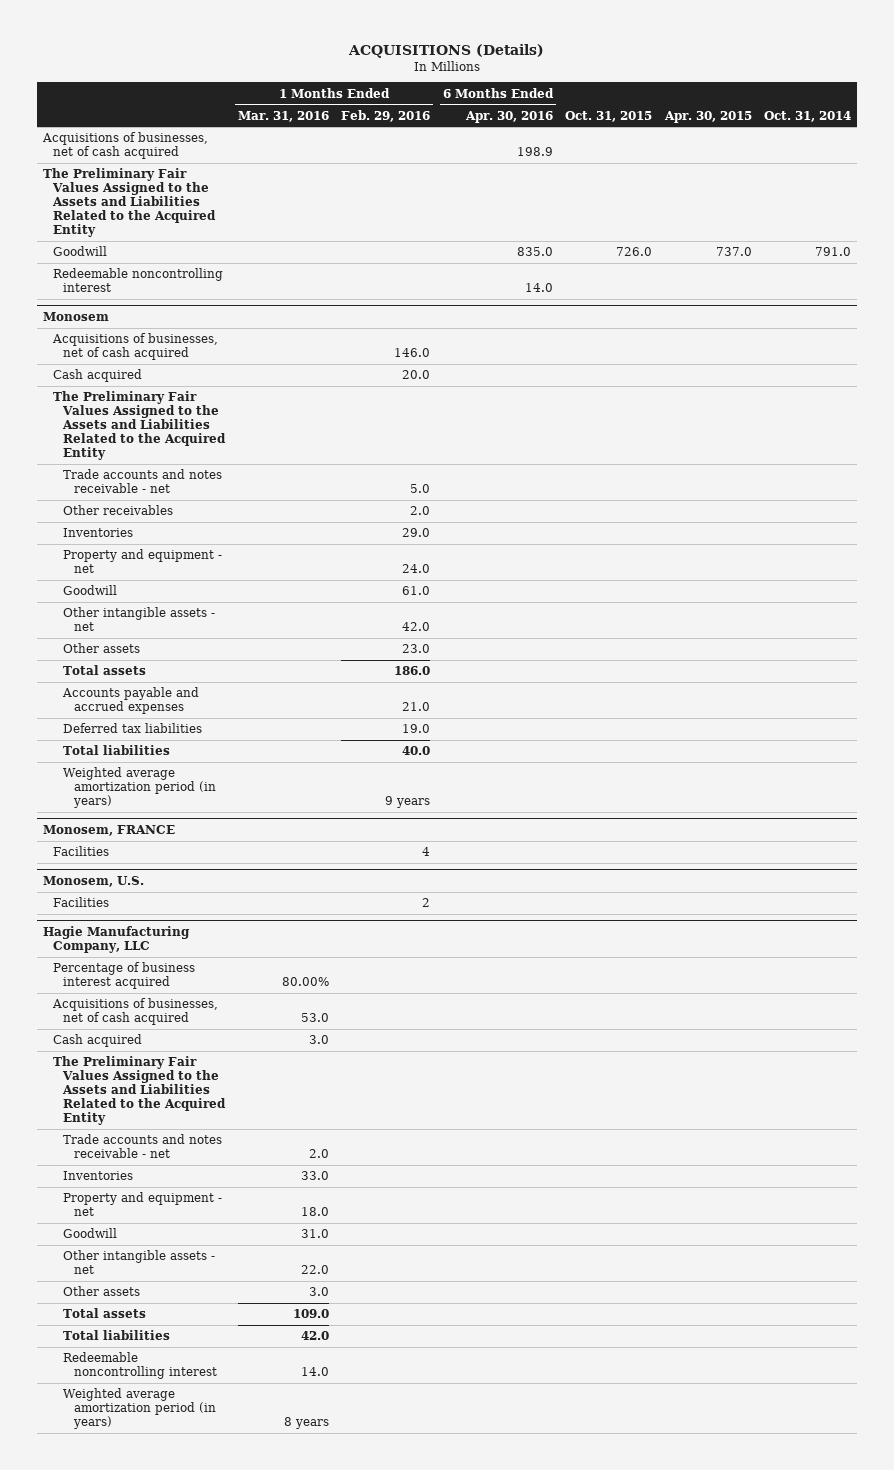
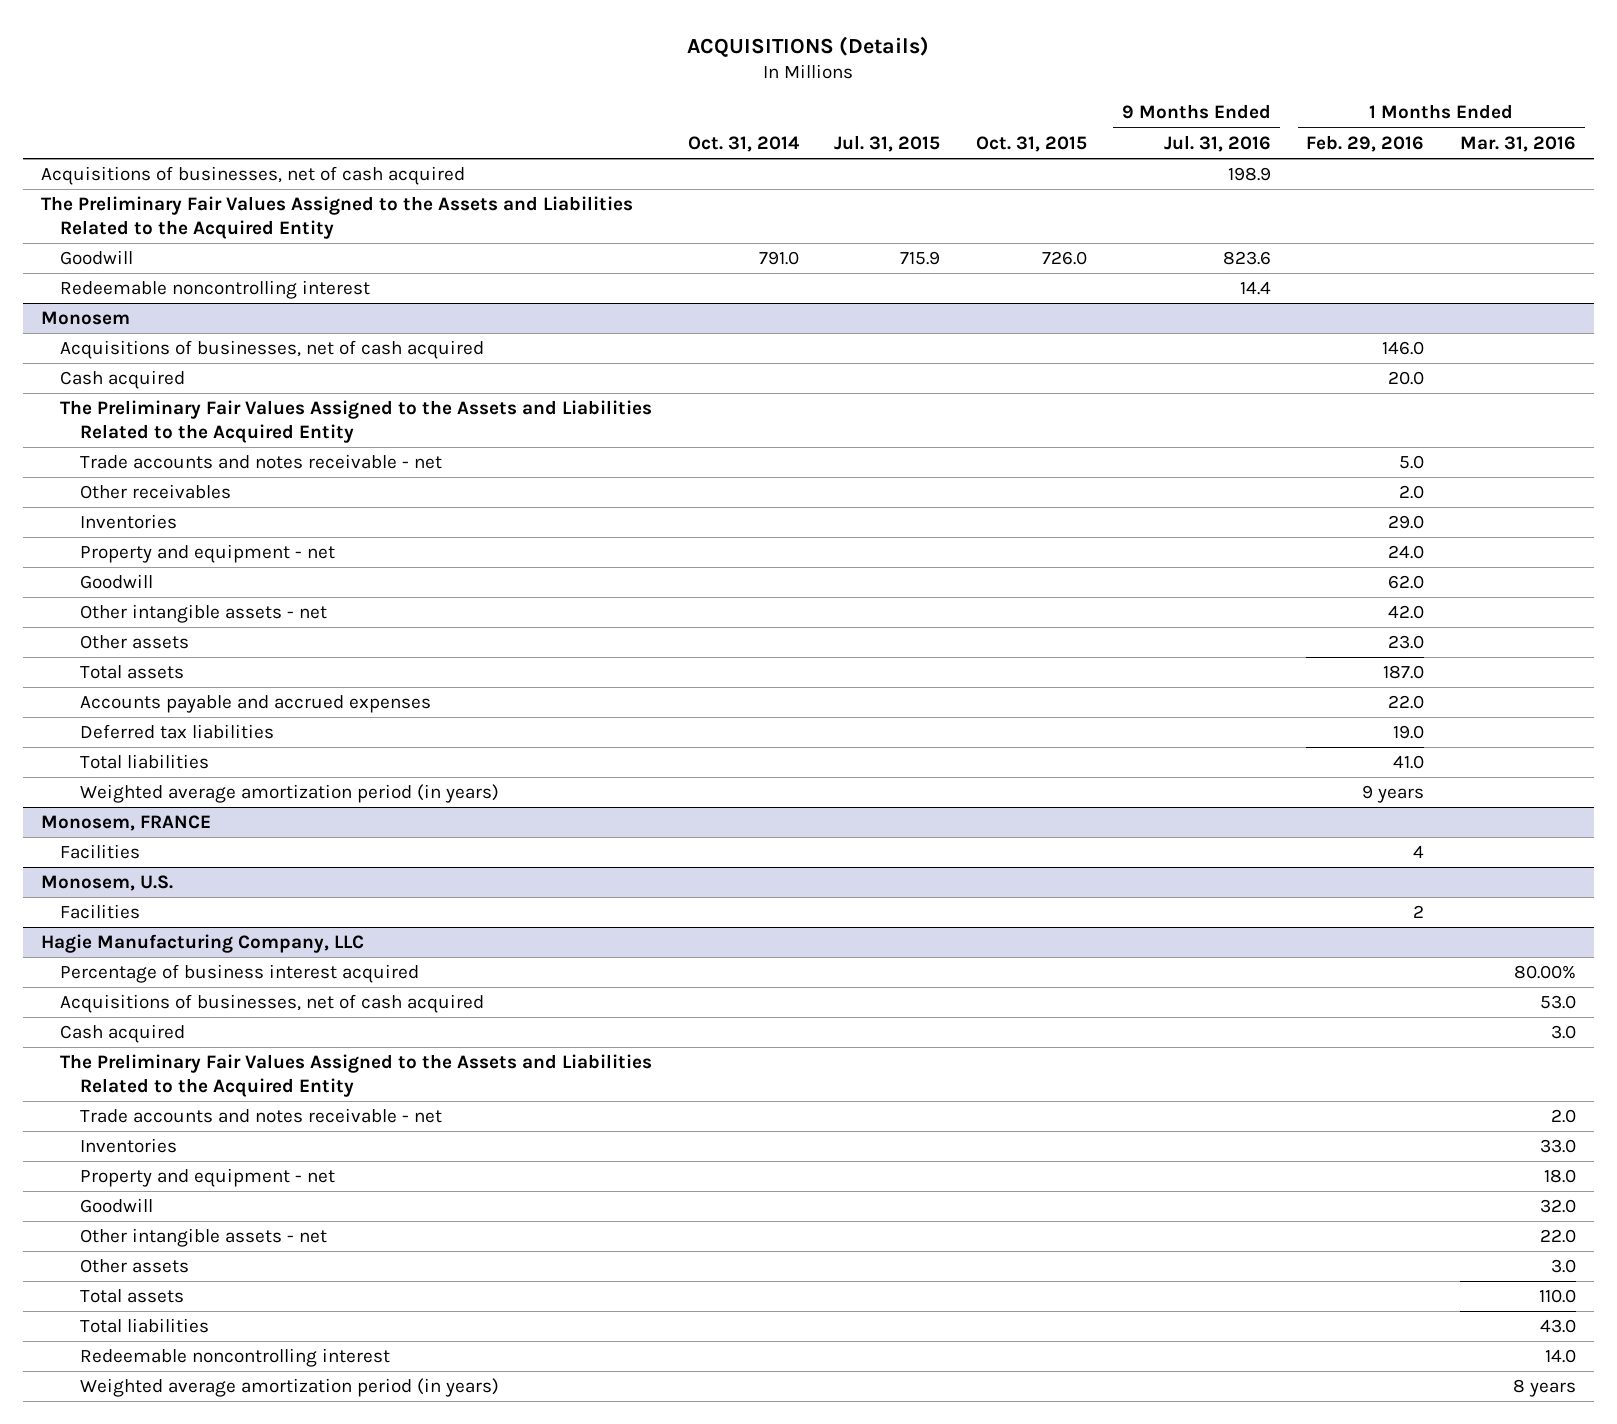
- | 1 Months Ended Mar. 31, 2016 | 1 Months Ended Feb. 29, 2016 | 6 Months Ended Apr. 30, 2016 | Oct. 31, 2015 | Apr. 30, 2015 | Oct. 31, 2014
+ | Oct. 31, 2014 | Jul. 31, 2015 | Oct. 31, 2015 | 9 Months Ended Jul. 31, 2016 | 1 Months Ended Feb. 29, 2016 | 1 Months Ended Mar. 31, 2016
@ Monosem
- Goodwill | | 61.0 | | | |
+ Goodwill | | | | | 62.0 |
- Total assets | | 186.0 | | | |
- Accounts payable and accrued expenses | | 21.0 | | | |
+ Total assets | | | | | 187.0 |
+ Accounts payable and accrued expenses | | | | | 22.0 |
- Total liabilities | | 40.0 | | | |
+ Total liabilities | | | | | 41.0 |
@ Hagie Manufacturing Company, LLC
- Goodwill | 31.0 | | | | |
+ Goodwill | | | | | | 32.0
- Total assets | 109.0 | | | | |
- Total liabilities | 42.0 | | | | |
+ Total assets | | | | | | 110.0
+ Total liabilities | | | | | | 43.0

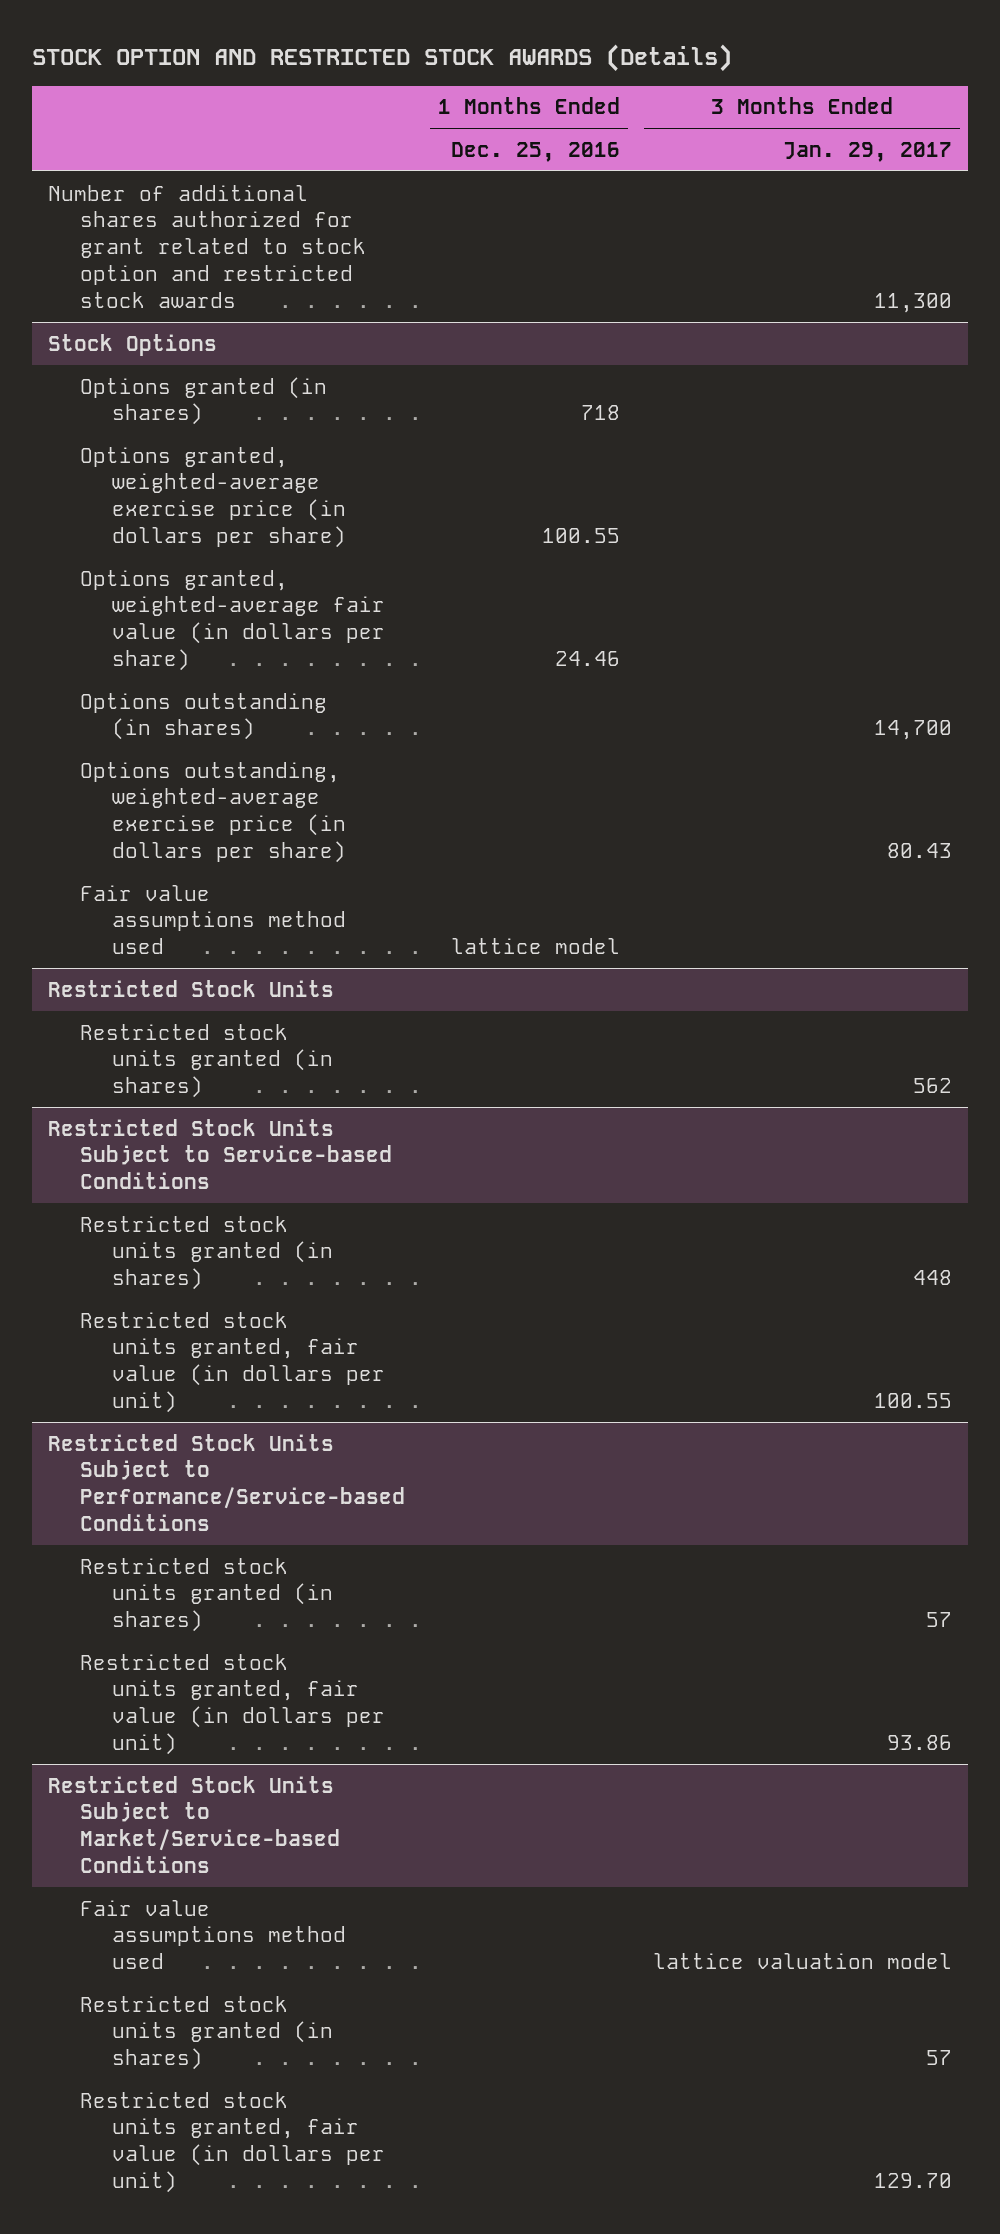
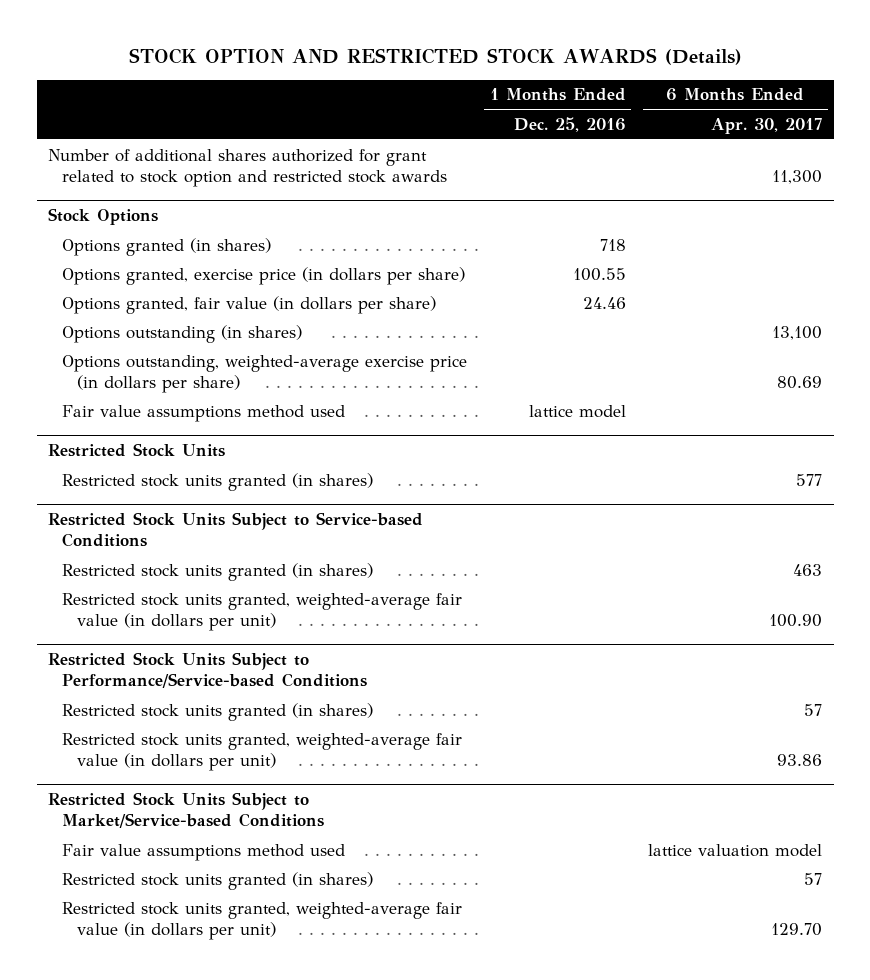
- | 1 Months Ended Dec. 25, 2016 | 3 Months Ended Jan. 29, 2017
+ | 1 Months Ended Dec. 25, 2016 | 6 Months Ended Apr. 30, 2017
@ Stock Options
- Options granted, weighted-average exercise price (in dollars per share) | 100.55 |
- Options granted, weighted-average fair value (in dollars per share) | 24.46 |
+ Options granted, exercise price (in dollars per share) | 100.55 |
+ Options granted, fair value (in dollars per share) | 24.46 |
@ Restricted Stock Units Subject to Service-based Conditions
- Restricted stock units granted, fair value (in dollars per unit) | | 100.55
+ Restricted stock units granted, weighted-average fair value (in dollars per unit) | | 100.90
@ Restricted Stock Units Subject to Performance/Service-based Conditions
- Restricted stock units granted, fair value (in dollars per unit) | | 93.86
+ Restricted stock units granted, weighted-average fair value (in dollars per unit) | | 93.86
@ Restricted Stock Units Subject to Market/Service-based Conditions
- Restricted stock units granted, fair value (in dollars per unit) | | 129.70
+ Restricted stock units granted, weighted-average fair value (in dollars per unit) | | 129.70

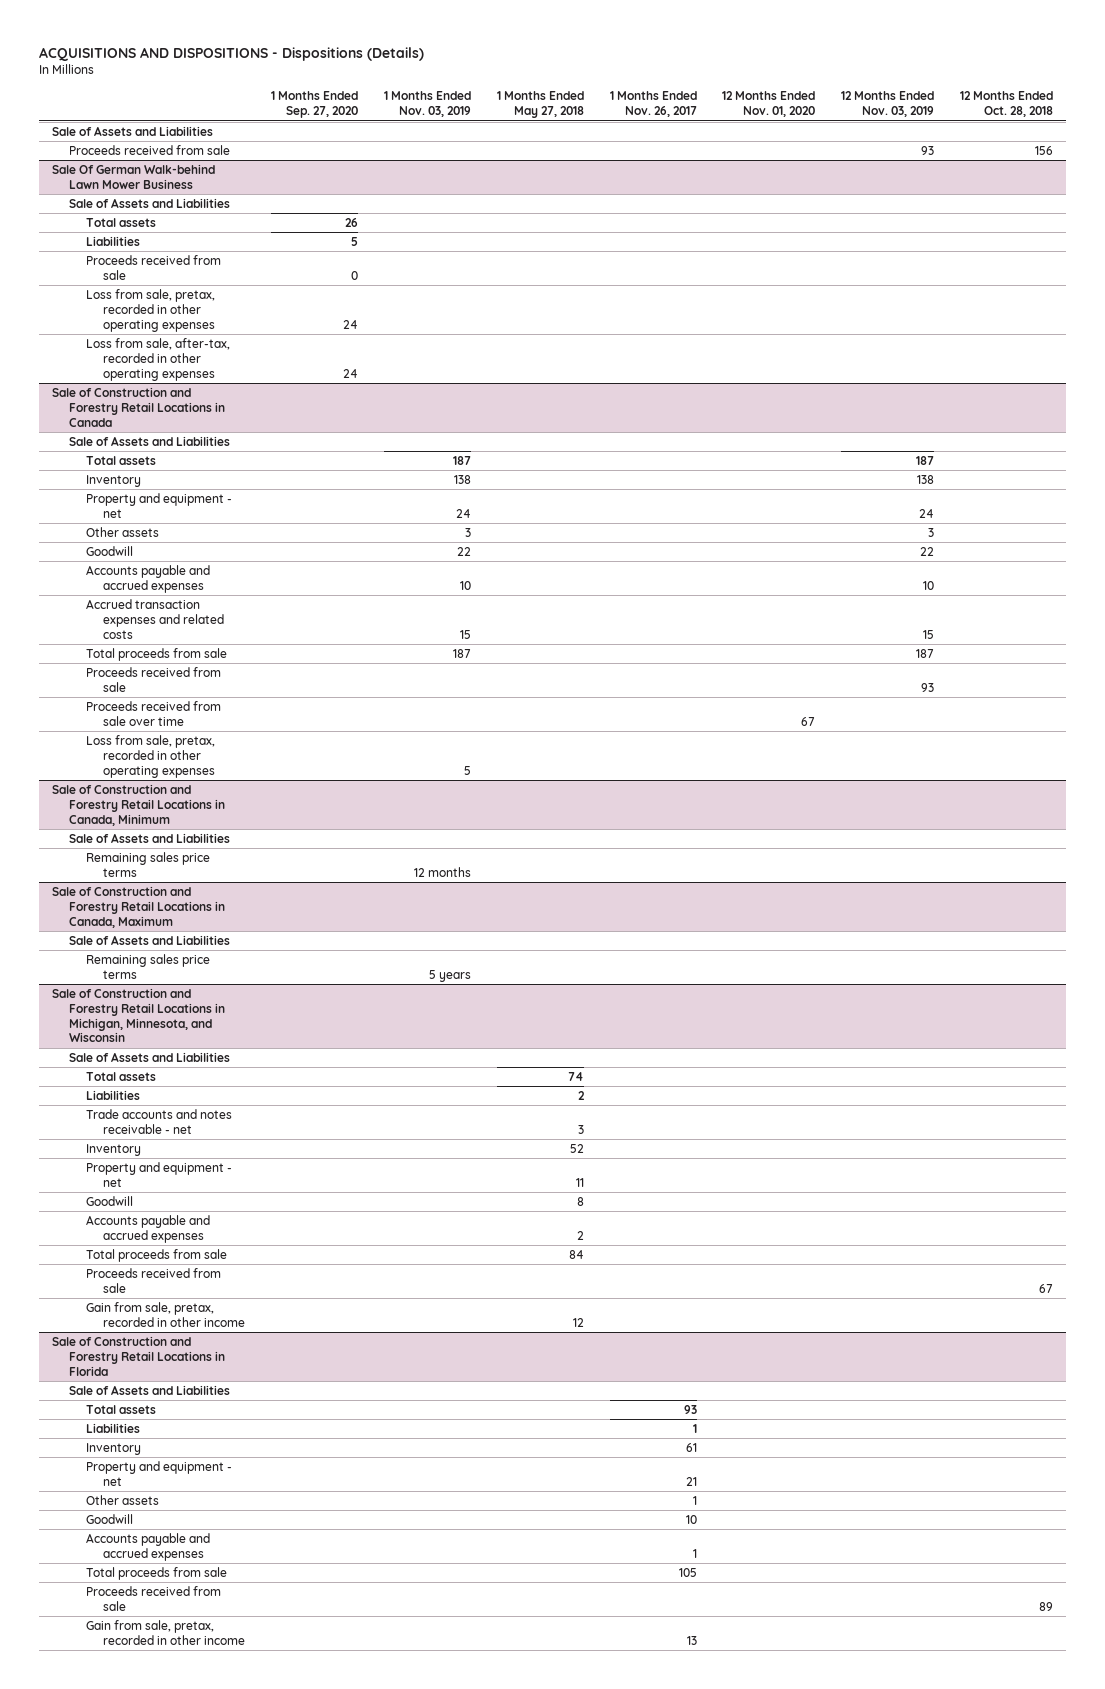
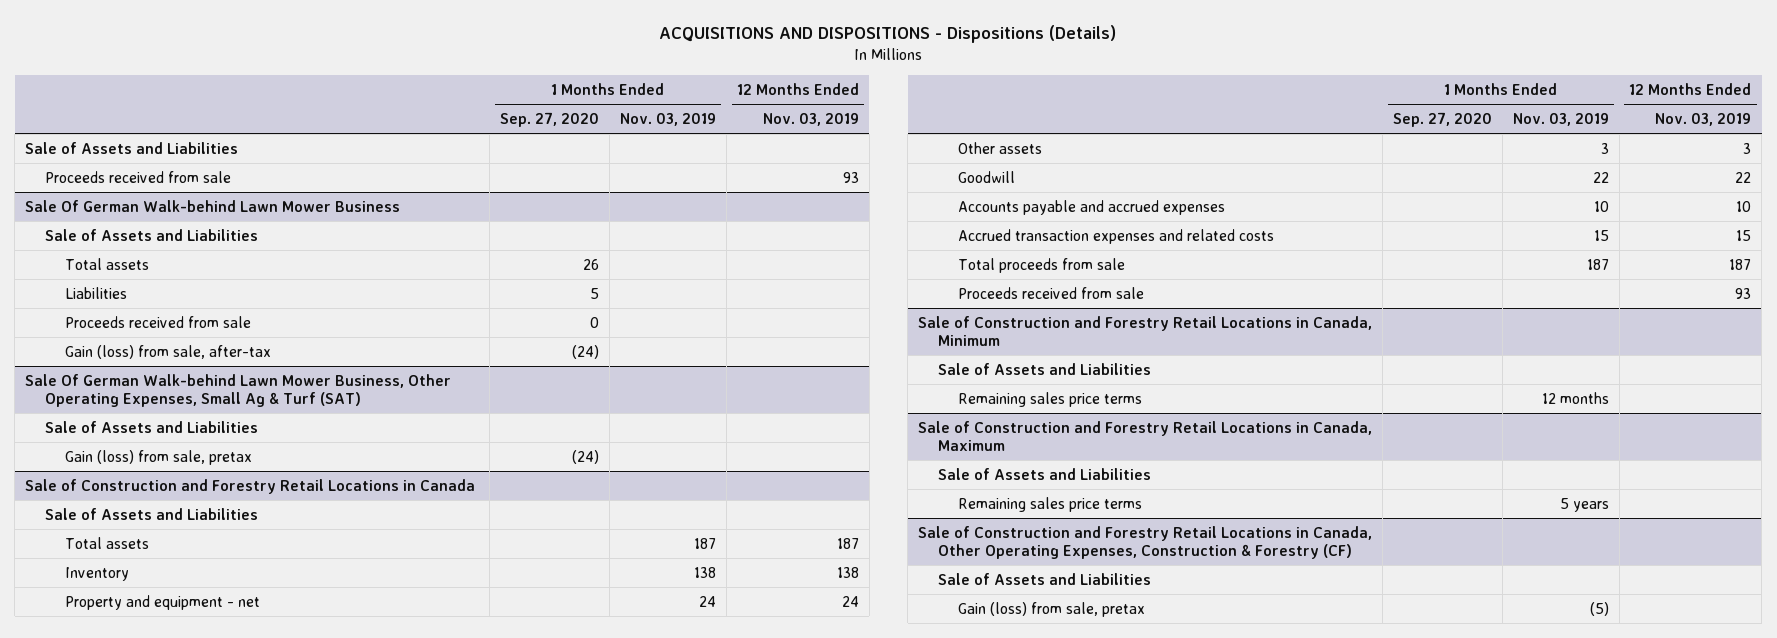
- | 1 Months Ended Sep. 27, 2020 | 1 Months Ended Nov. 03, 2019 | 1 Months Ended May 27, 2018 | 1 Months Ended Nov. 26, 2017 | 12 Months Ended Nov. 01, 2020 | 12 Months Ended Nov. 03, 2019 | 12 Months Ended Oct. 28, 2018
+ | 1 Months Ended Sep. 27, 2020 | 1 Months Ended Nov. 03, 2019 | 12 Months Ended Nov. 03, 2019
@ Sale Of German Walk-behind Lawn Mower Business
- Loss from sale, pretax, recorded in other operating expenses | 24 | | | | | |
- Loss from sale, after-tax, recorded in other operating expenses | 24 | | | | | |
+ Gain (loss) from sale, after-tax | (24) | |
+ Sale Of German Walk-behind Lawn Mower Business, Other Operating Expenses, Small Ag & Turf (SAT)
+ Sale of Assets and Liabilities
+ Gain (loss) from sale, pretax | (24) | |
@ Sale of Construction and Forestry Retail Locations in Canada
- Proceeds received from sale over time | | | | | 67 | |
- Loss from sale, pretax, recorded in other operating expenses | | 5 | | | | |
- Sale of Construction and Forestry Retail Locations in Michigan, Minnesota, and Wisconsin
- Sale of Assets and Liabilities
- Total assets | | | 74 | | | |
- Liabilities | | | 2 | | | |
- Trade accounts and notes receivable - net | | | 3 | | | |
- Inventory | | | 52 | | | |
- Property and equipment - net | | | 11 | | | |
- Goodwill | | | 8 | | | |
- Accounts payable and accrued expenses | | | 2 | | | |
- Total proceeds from sale | | | 84 | | | |
- Proceeds received from sale | | | | | | | 67
- Gain from sale, pretax, recorded in other income | | | 12 | | | |
- Sale of Construction and Forestry Retail Locations in Florida
+ Sale of Construction and Forestry Retail Locations in Canada, Other Operating Expenses, Construction & Forestry (CF)
- Total assets | | | | 93 | | |
- Liabilities | | | | 1 | | |
- Inventory | | | | 61 | | |
- Property and equipment - net | | | | 21 | | |
- Other assets | | | | 1 | | |
- Goodwill | | | | 10 | | |
- Accounts payable and accrued expenses | | | | 1 | | |
- Total proceeds from sale | | | | 105 | | |
- Proceeds received from sale | | | | | | | 89
- Gain from sale, pretax, recorded in other income | | | | 13 | | |
+ Gain (loss) from sale, pretax | | (5) |

